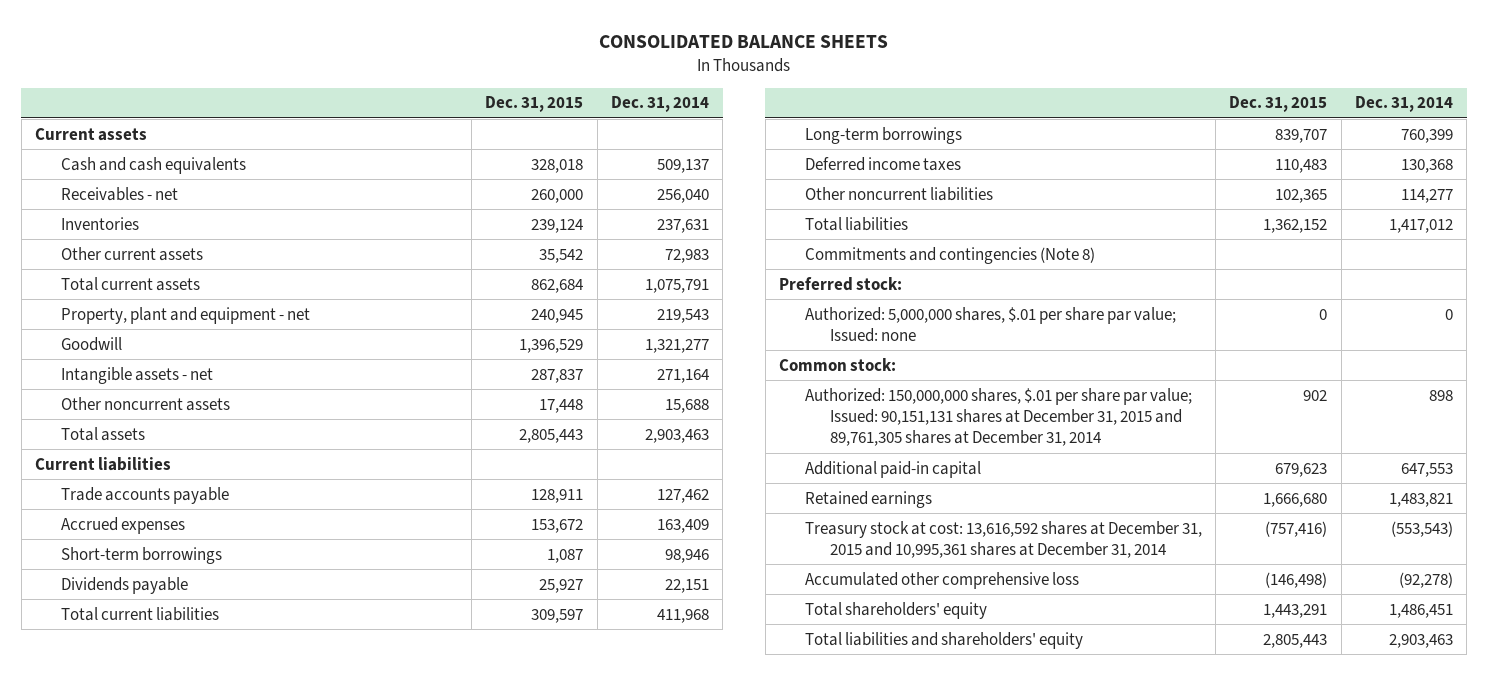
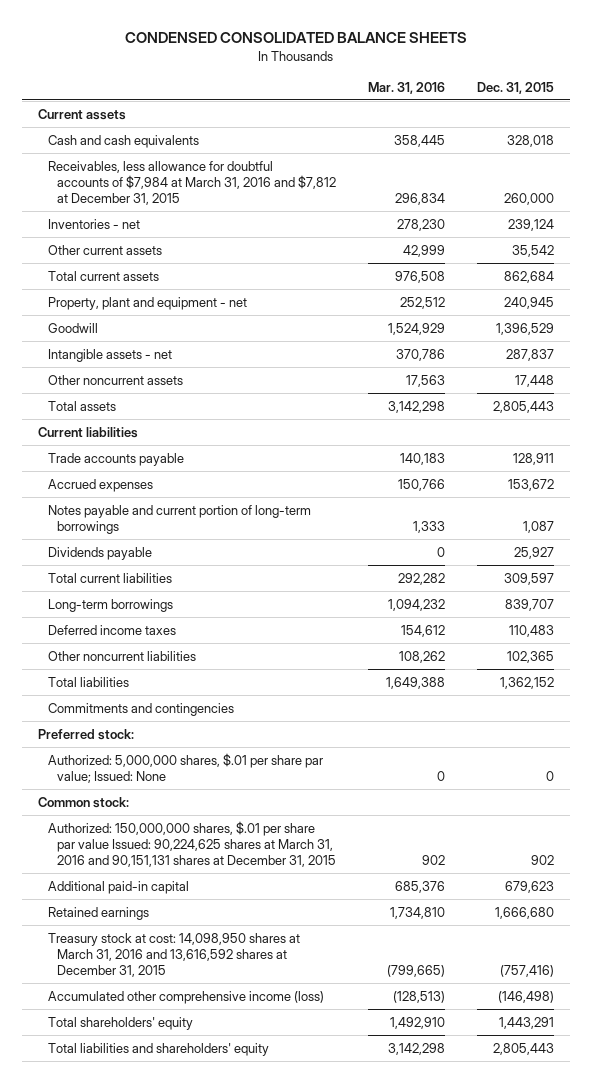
- CONSOLIDATED BALANCE SHEETS
+ CONDENSED CONSOLIDATED BALANCE SHEETS
- | Dec. 31, 2015 | Dec. 31, 2014
+ | Mar. 31, 2016 | Dec. 31, 2015
- Receivables - net | 260,000 | 256,040
- Inventories | 239,124 | 237,631
+ Receivables, less allowance for doubtful accounts of $7,984 at March 31, 2016 and $7,812 at December 31, 2015 | 296,834 | 260,000
+ Inventories - net | 278,230 | 239,124
- Short-term borrowings | 1,087 | 98,946
+ Notes payable and current portion of long-term borrowings | 1,333 | 1,087
- Commitments and contingencies (Note 8)
+ Commitments and contingencies
- Authorized: 5,000,000 shares, $.01 per share par value; Issued: none | 0 | 0
+ Authorized: 5,000,000 shares, $.01 per share par value; Issued: None | 0 | 0
- Authorized: 150,000,000 shares, $.01 per share par value; Issued: 90,151,131 shares at December 31, 2015 and 89,761,305 shares at December 31, 2014 | 902 | 898
+ Authorized: 150,000,000 shares, $.01 per share par value Issued: 90,224,625 shares at March 31, 2016 and 90,151,131 shares at December 31, 2015 | 902 | 902
- Treasury stock at cost: 13,616,592 shares at December 31, 2015 and 10,995,361 shares at December 31, 2014 | (757,416) | (553,543)
- Accumulated other comprehensive loss | (146,498) | (92,278)
+ Treasury stock at cost: 14,098,950 shares at March 31, 2016 and 13,616,592 shares at December 31, 2015 | (799,665) | (757,416)
+ Accumulated other comprehensive income (loss) | (128,513) | (146,498)

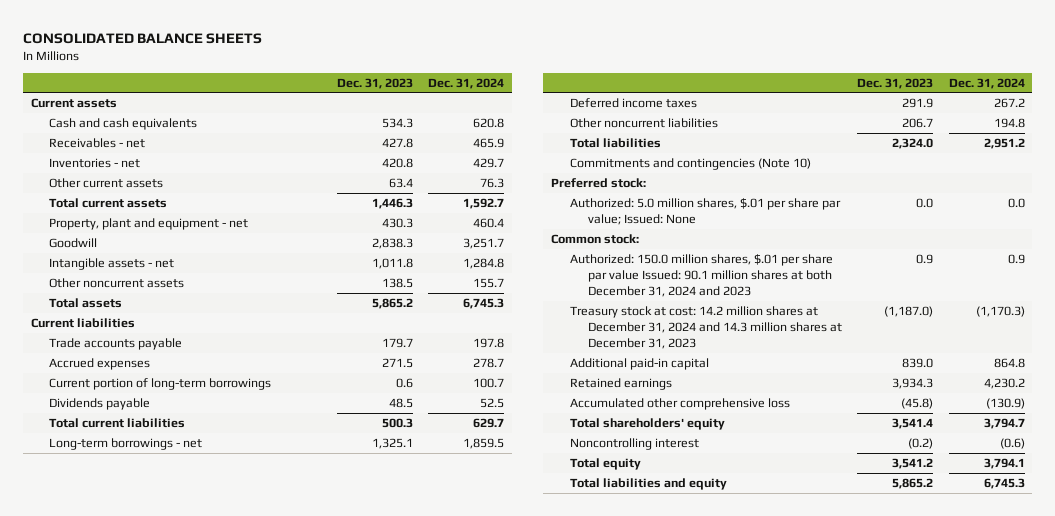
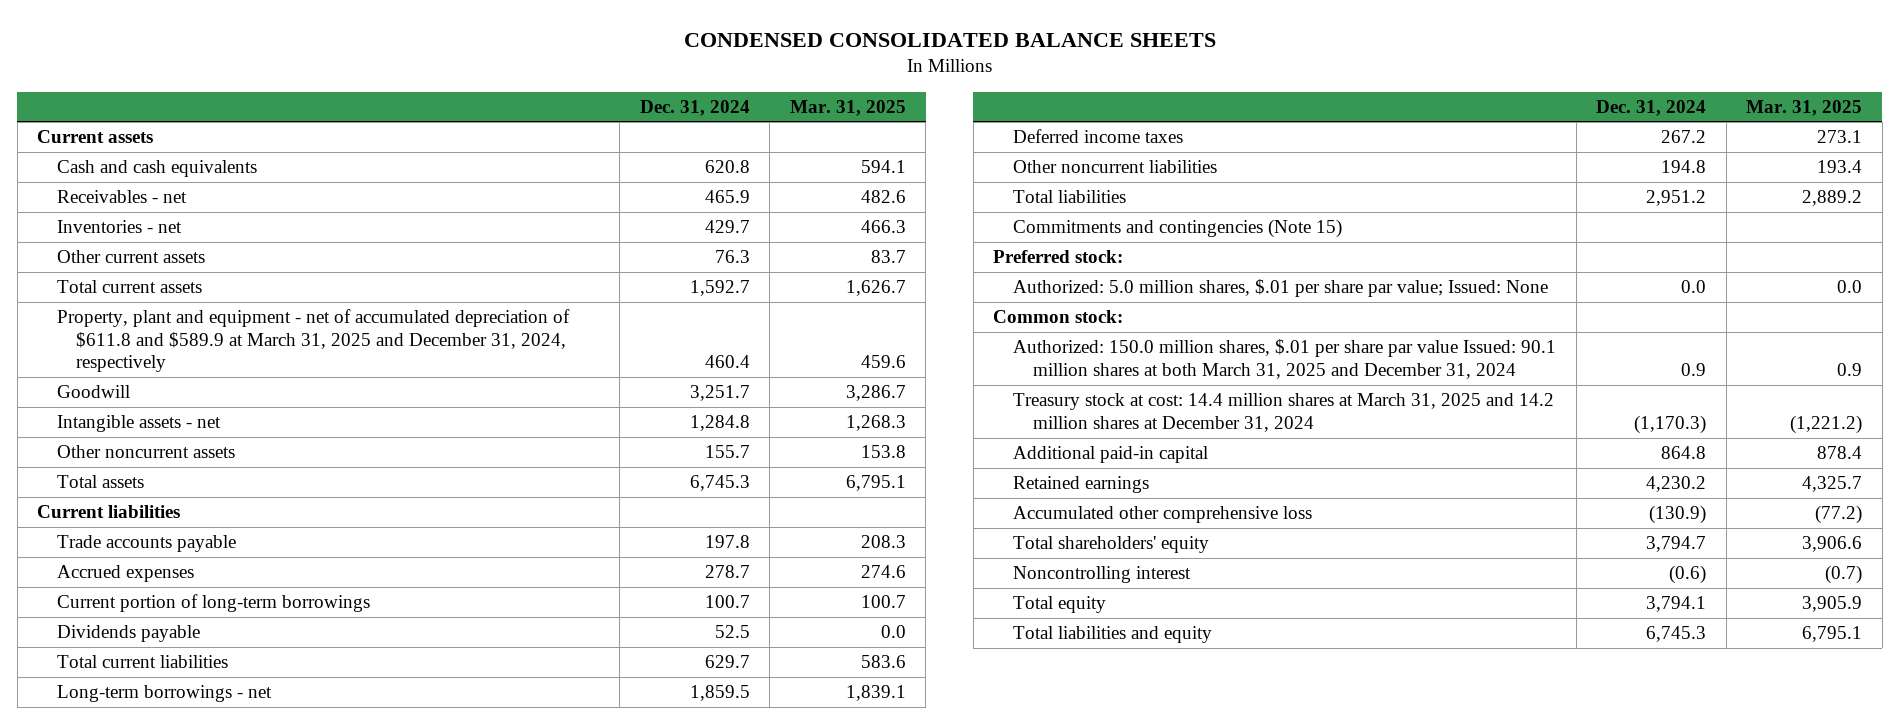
- CONSOLIDATED BALANCE SHEETS
+ CONDENSED CONSOLIDATED BALANCE SHEETS
- | Dec. 31, 2023 | Dec. 31, 2024
+ | Dec. 31, 2024 | Mar. 31, 2025
- Property, plant and equipment - net | 430.3 | 460.4
+ Property, plant and equipment - net of accumulated depreciation of $611.8 and $589.9 at March 31, 2025 and December 31, 2024, respectively | 460.4 | 459.6
- Commitments and contingencies (Note 10)
+ Commitments and contingencies (Note 15)
- Authorized: 150.0 million shares, $.01 per share par value Issued: 90.1 million shares at both December 31, 2024 and 2023 | 0.9 | 0.9
- Treasury stock at cost: 14.2 million shares at December 31, 2024 and 14.3 million shares at December 31, 2023 | (1,187.0) | (1,170.3)
+ Authorized: 150.0 million shares, $.01 per share par value Issued: 90.1 million shares at both March 31, 2025 and December 31, 2024 | 0.9 | 0.9
+ Treasury stock at cost: 14.4 million shares at March 31, 2025 and 14.2 million shares at December 31, 2024 | (1,170.3) | (1,221.2)

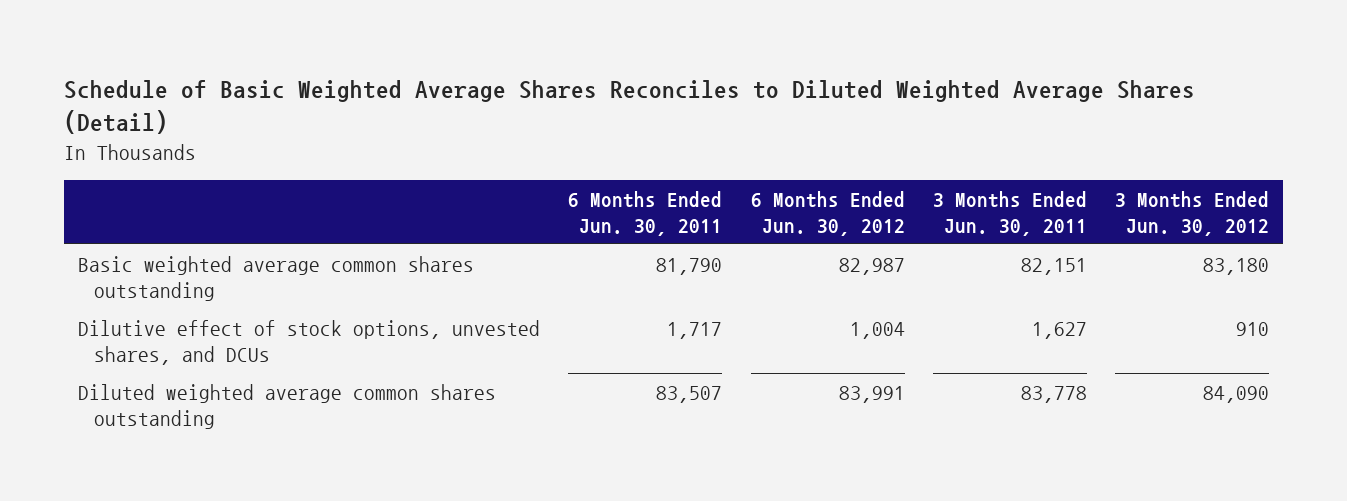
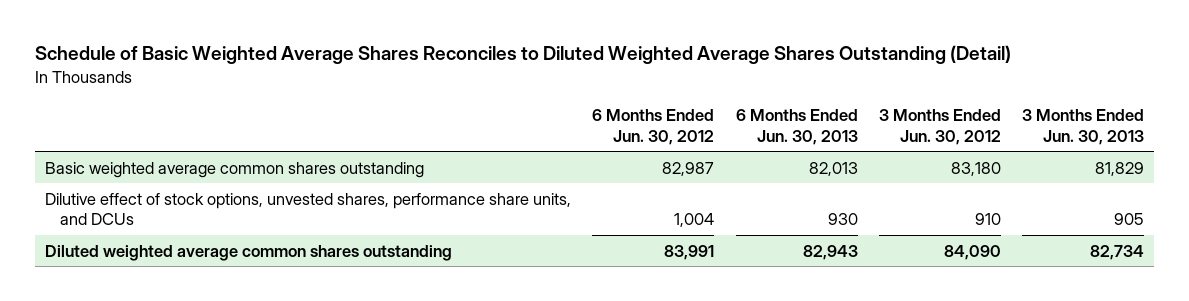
- Schedule of Basic Weighted Average Shares Reconciles to Diluted Weighted Average Shares (Detail)
+ Schedule of Basic Weighted Average Shares Reconciles to Diluted Weighted Average Shares Outstanding (Detail)
- | 6 Months Ended Jun. 30, 2011 | 6 Months Ended Jun. 30, 2012 | 3 Months Ended Jun. 30, 2011 | 3 Months Ended Jun. 30, 2012
+ | 6 Months Ended Jun. 30, 2012 | 6 Months Ended Jun. 30, 2013 | 3 Months Ended Jun. 30, 2012 | 3 Months Ended Jun. 30, 2013
- Dilutive effect of stock options, unvested shares, and DCUs | 1,717 | 1,004 | 1,627 | 910
+ Dilutive effect of stock options, unvested shares, performance share units, and DCUs | 1,004 | 930 | 910 | 905

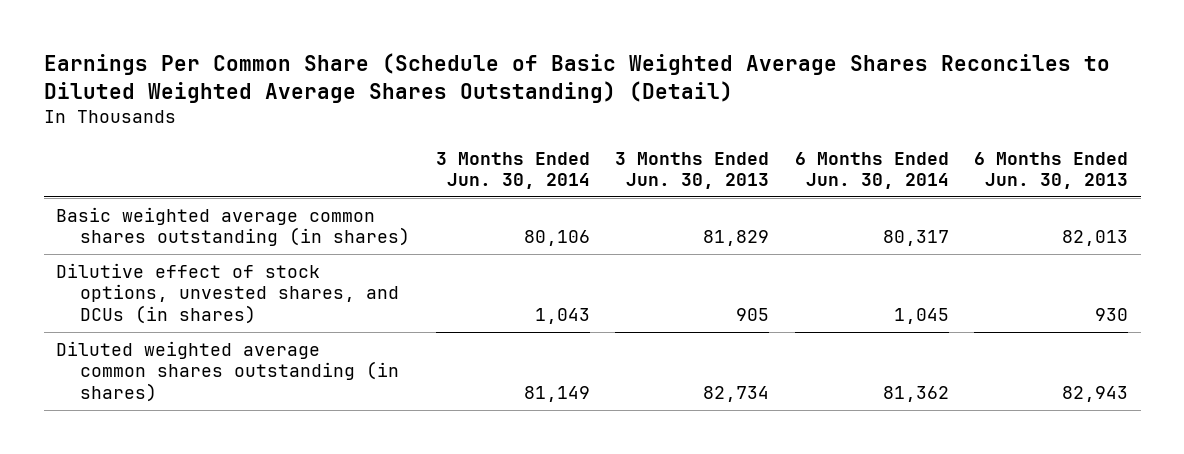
- Schedule of Basic Weighted Average Shares Reconciles to Diluted Weighted Average Shares Outstanding (Detail)
+ Earnings Per Common Share (Schedule of Basic Weighted Average Shares Reconciles to Diluted Weighted Average Shares Outstanding) (Detail)
- | 6 Months Ended Jun. 30, 2012 | 6 Months Ended Jun. 30, 2013 | 3 Months Ended Jun. 30, 2012 | 3 Months Ended Jun. 30, 2013
+ | 3 Months Ended Jun. 30, 2014 | 3 Months Ended Jun. 30, 2013 | 6 Months Ended Jun. 30, 2014 | 6 Months Ended Jun. 30, 2013
- Basic weighted average common shares outstanding | 82,987 | 82,013 | 83,180 | 81,829
- Dilutive effect of stock options, unvested shares, performance share units, and DCUs | 1,004 | 930 | 910 | 905
- Diluted weighted average common shares outstanding | 83,991 | 82,943 | 84,090 | 82,734
+ Basic weighted average common shares outstanding (in shares) | 80,106 | 81,829 | 80,317 | 82,013
+ Dilutive effect of stock options, unvested shares, and DCUs (in shares) | 1,043 | 905 | 1,045 | 930
+ Diluted weighted average common shares outstanding (in shares) | 81,149 | 82,734 | 81,362 | 82,943

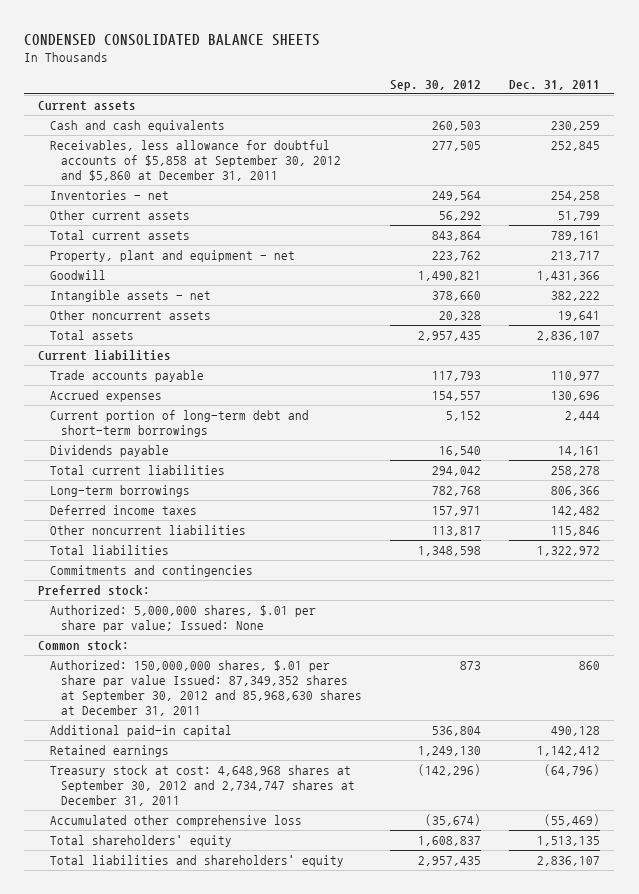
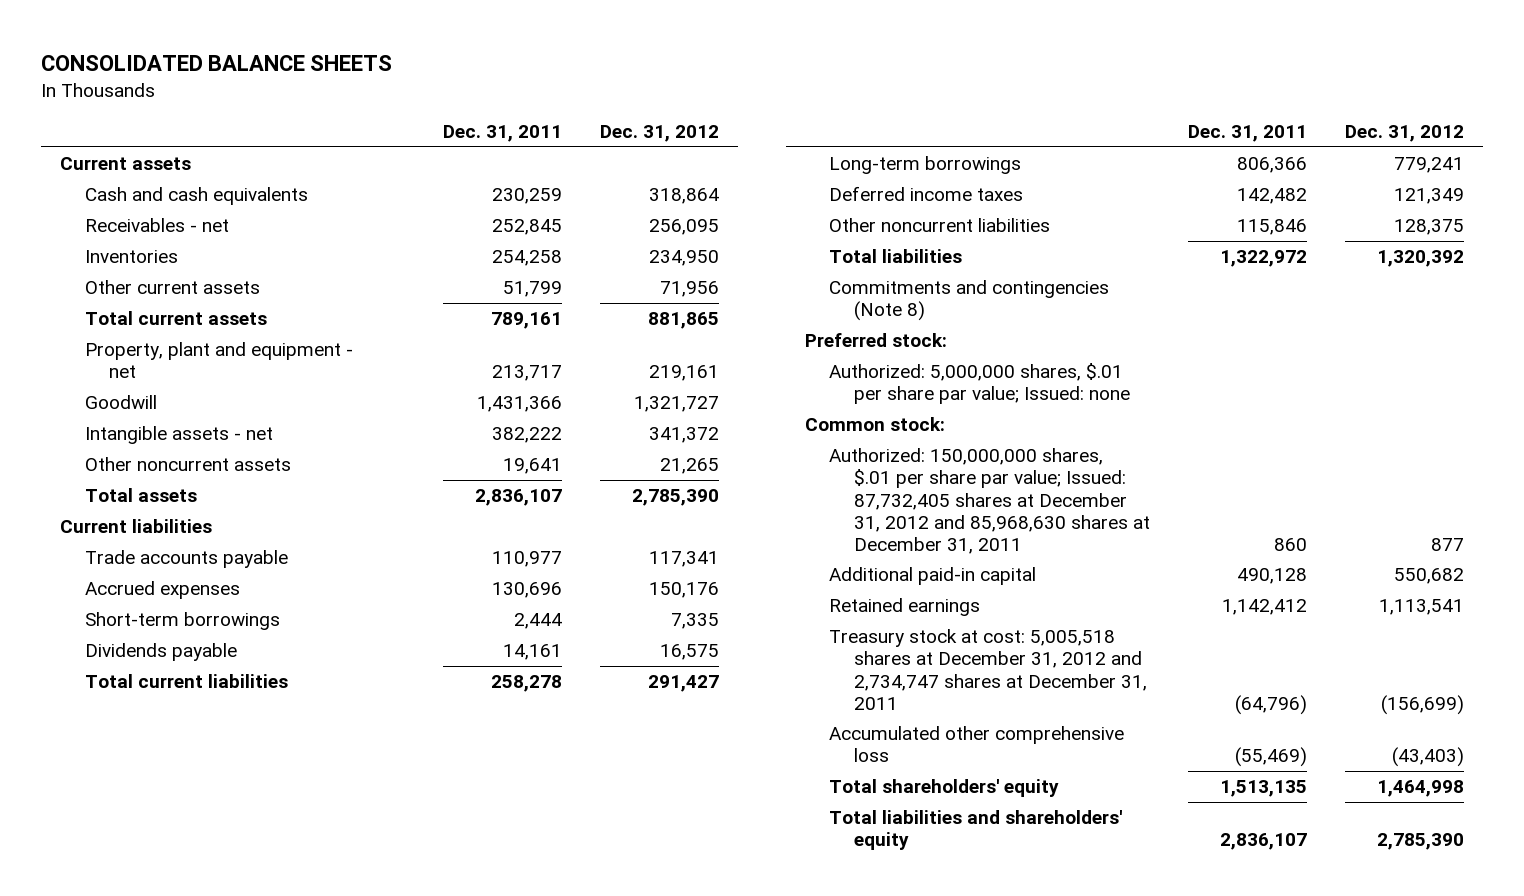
- CONDENSED CONSOLIDATED BALANCE SHEETS
+ CONSOLIDATED BALANCE SHEETS
- | Sep. 30, 2012 | Dec. 31, 2011
+ | Dec. 31, 2011 | Dec. 31, 2012
- Receivables, less allowance for doubtful accounts of $5,858 at September 30, 2012 and $5,860 at December 31, 2011 | 277,505 | 252,845
- Inventories - net | 249,564 | 254,258
+ Receivables - net | 252,845 | 256,095
+ Inventories | 254,258 | 234,950
- Current portion of long-term debt and short-term borrowings | 5,152 | 2,444
+ Short-term borrowings | 2,444 | 7,335
- Commitments and contingencies
+ Commitments and contingencies (Note 8)
- Authorized: 5,000,000 shares, $.01 per share par value; Issued: None
+ Authorized: 5,000,000 shares, $.01 per share par value; Issued: none
- Authorized: 150,000,000 shares, $.01 per share par value Issued: 87,349,352 shares at September 30, 2012 and 85,968,630 shares at December 31, 2011 | 873 | 860
+ Authorized: 150,000,000 shares, $.01 per share par value; Issued: 87,732,405 shares at December 31, 2012 and 85,968,630 shares at December 31, 2011 | 860 | 877
- Treasury stock at cost: 4,648,968 shares at September 30, 2012 and 2,734,747 shares at December 31, 2011 | (142,296) | (64,796)
+ Treasury stock at cost: 5,005,518 shares at December 31, 2012 and 2,734,747 shares at December 31, 2011 | (64,796) | (156,699)

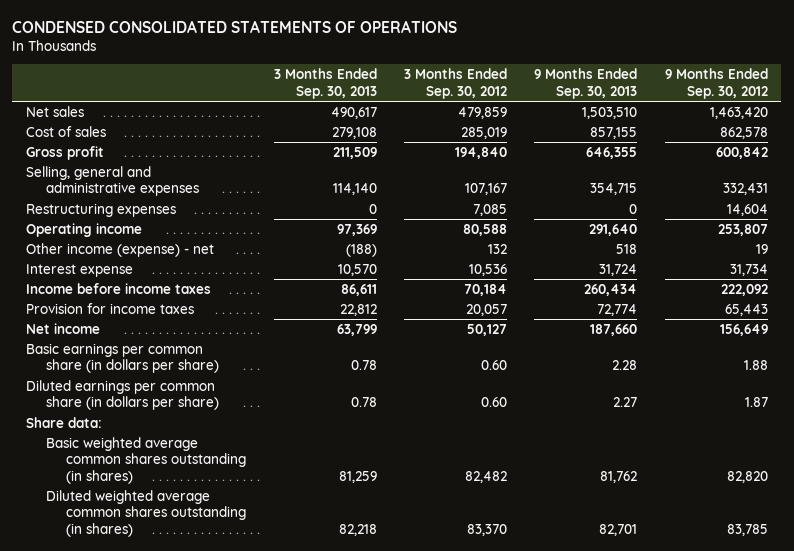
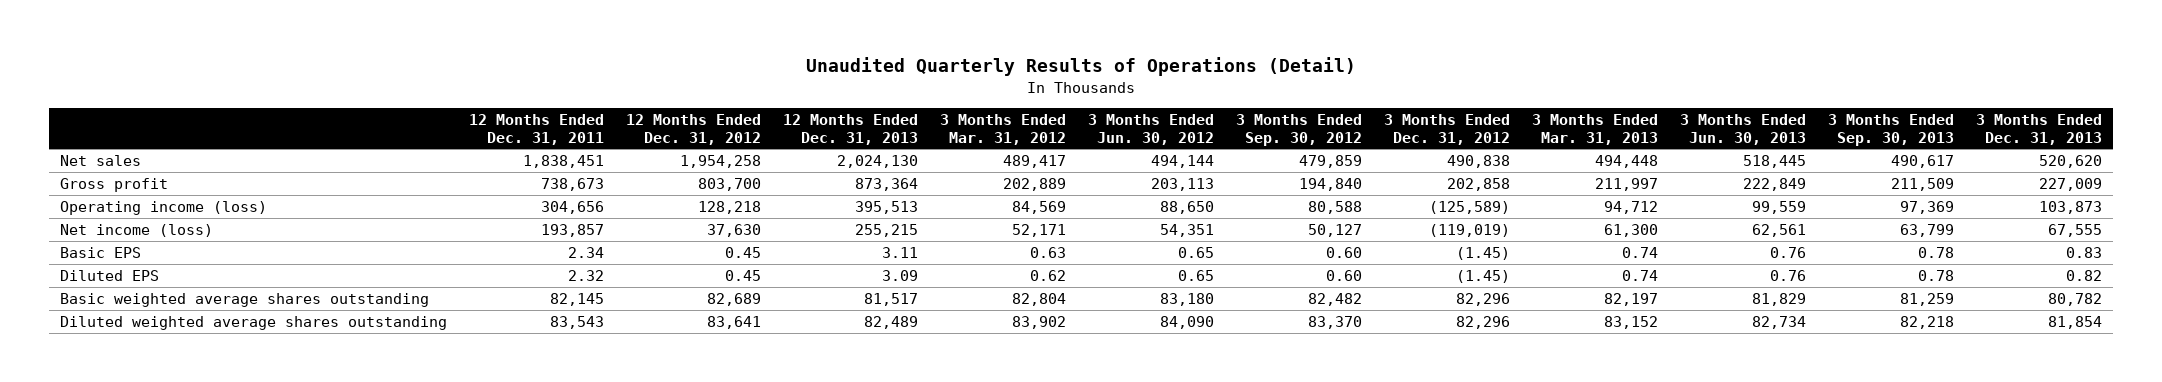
- CONDENSED CONSOLIDATED STATEMENTS OF OPERATIONS
+ Unaudited Quarterly Results of Operations (Detail)
- | 3 Months Ended Sep. 30, 2013 | 3 Months Ended Sep. 30, 2012 | 9 Months Ended Sep. 30, 2013 | 9 Months Ended Sep. 30, 2012
+ | 12 Months Ended Dec. 31, 2011 | 12 Months Ended Dec. 31, 2012 | 12 Months Ended Dec. 31, 2013 | 3 Months Ended Mar. 31, 2012 | 3 Months Ended Jun. 30, 2012 | 3 Months Ended Sep. 30, 2012 | 3 Months Ended Dec. 31, 2012 | 3 Months Ended Mar. 31, 2013 | 3 Months Ended Jun. 30, 2013 | 3 Months Ended Sep. 30, 2013 | 3 Months Ended Dec. 31, 2013
- Cost of sales | 279,108 | 285,019 | 857,155 | 862,578
- Selling, general and administrative expenses | 114,140 | 107,167 | 354,715 | 332,431
- Restructuring expenses | 0 | 7,085 | 0 | 14,604
- Operating income | 97,369 | 80,588 | 291,640 | 253,807
- Other income (expense) - net | (188) | 132 | 518 | 19
- Interest expense | 10,570 | 10,536 | 31,724 | 31,734
- Income before income taxes | 86,611 | 70,184 | 260,434 | 222,092
- Provision for income taxes | 22,812 | 20,057 | 72,774 | 65,443
- Net income | 63,799 | 50,127 | 187,660 | 156,649
- Basic earnings per common share (in dollars per share) | 0.78 | 0.60 | 2.28 | 1.88
- Diluted earnings per common share (in dollars per share) | 0.78 | 0.60 | 2.27 | 1.87
- Share data:
- Basic weighted average common shares outstanding (in shares) | 81,259 | 82,482 | 81,762 | 82,820
- Diluted weighted average common shares outstanding (in shares) | 82,218 | 83,370 | 82,701 | 83,785
+ Operating income (loss) | 304,656 | 128,218 | 395,513 | 84,569 | 88,650 | 80,588 | (125,589) | 94,712 | 99,559 | 97,369 | 103,873
+ Net income (loss) | 193,857 | 37,630 | 255,215 | 52,171 | 54,351 | 50,127 | (119,019) | 61,300 | 62,561 | 63,799 | 67,555
+ Basic EPS | 2.34 | 0.45 | 3.11 | 0.63 | 0.65 | 0.60 | (1.45) | 0.74 | 0.76 | 0.78 | 0.83
+ Diluted EPS | 2.32 | 0.45 | 3.09 | 0.62 | 0.65 | 0.60 | (1.45) | 0.74 | 0.76 | 0.78 | 0.82
+ Basic weighted average shares outstanding | 82,145 | 82,689 | 81,517 | 82,804 | 83,180 | 82,482 | 82,296 | 82,197 | 81,829 | 81,259 | 80,782
+ Diluted weighted average shares outstanding | 83,543 | 83,641 | 82,489 | 83,902 | 84,090 | 83,370 | 82,296 | 83,152 | 82,734 | 82,218 | 81,854

